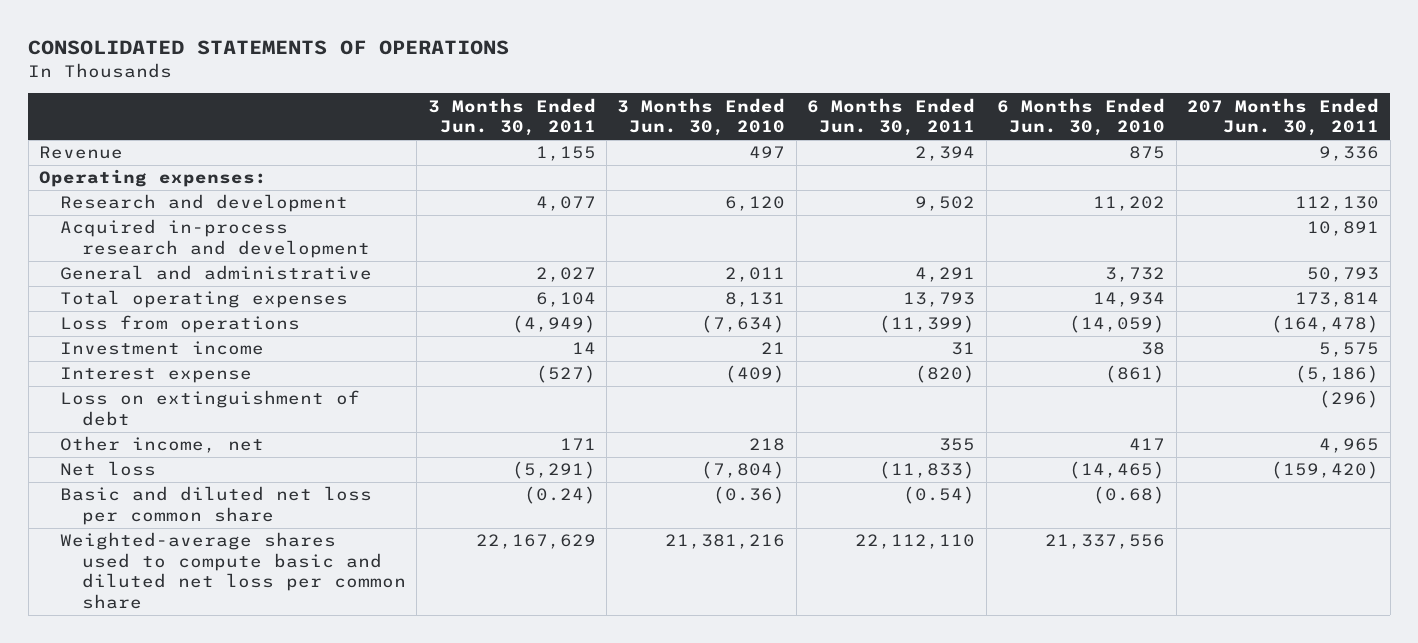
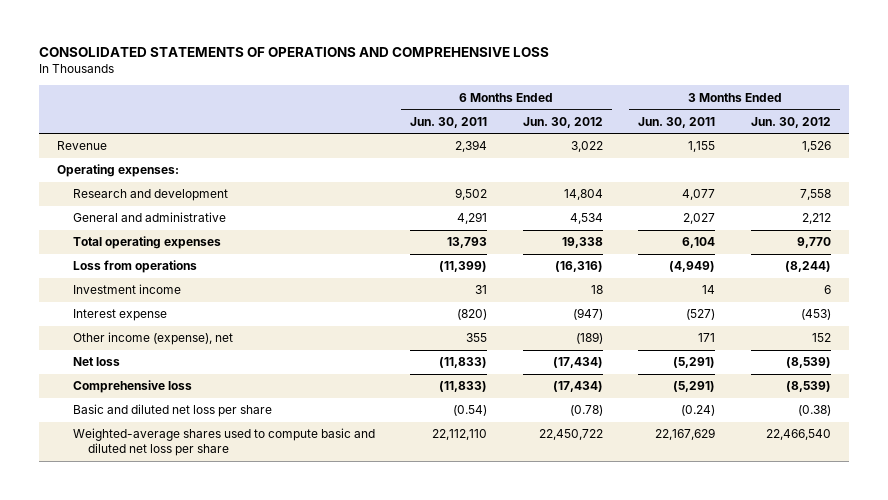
- CONSOLIDATED STATEMENTS OF OPERATIONS
+ CONSOLIDATED STATEMENTS OF OPERATIONS AND COMPREHENSIVE LOSS
- | 3 Months Ended Jun. 30, 2011 | 3 Months Ended Jun. 30, 2010 | 6 Months Ended Jun. 30, 2011 | 6 Months Ended Jun. 30, 2010 | 207 Months Ended Jun. 30, 2011
+ | 6 Months Ended Jun. 30, 2011 | 6 Months Ended Jun. 30, 2012 | 3 Months Ended Jun. 30, 2011 | 3 Months Ended Jun. 30, 2012
- Acquired in-process research and development | | | | | 10,891
- Loss on extinguishment of debt | | | | | (296)
- Other income, net | 171 | 218 | 355 | 417 | 4,965
+ Other income (expense), net | 355 | (189) | 171 | 152
- Basic and diluted net loss per common share | (0.24) | (0.36) | (0.54) | (0.68) |
- Weighted-average shares used to compute basic and diluted net loss per common share | 22,167,629 | 21,381,216 | 22,112,110 | 21,337,556 |
+ Comprehensive loss | (11,833) | (17,434) | (5,291) | (8,539)
+ Basic and diluted net loss per share | (0.54) | (0.78) | (0.24) | (0.38)
+ Weighted-average shares used to compute basic and diluted net loss per share | 22,112,110 | 22,450,722 | 22,167,629 | 22,466,540

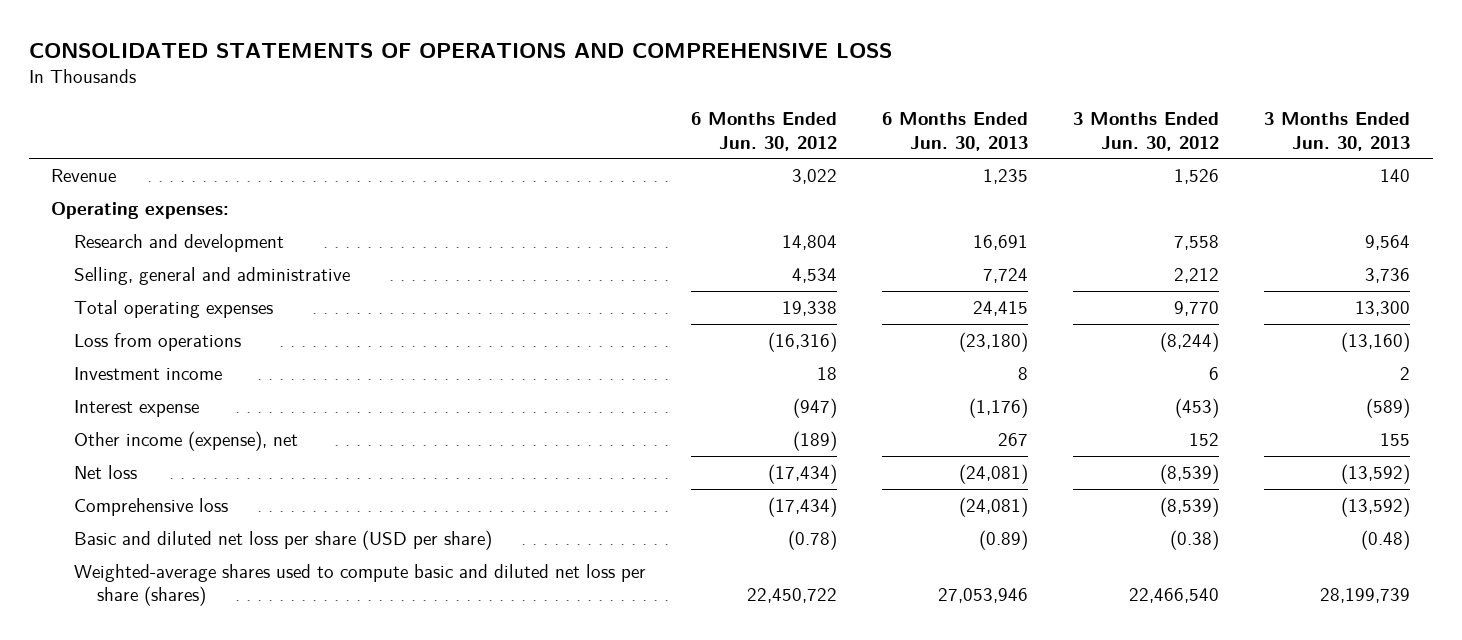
- | 6 Months Ended Jun. 30, 2011 | 6 Months Ended Jun. 30, 2012 | 3 Months Ended Jun. 30, 2011 | 3 Months Ended Jun. 30, 2012
+ | 6 Months Ended Jun. 30, 2012 | 6 Months Ended Jun. 30, 2013 | 3 Months Ended Jun. 30, 2012 | 3 Months Ended Jun. 30, 2013
- General and administrative | 4,291 | 4,534 | 2,027 | 2,212
+ Selling, general and administrative | 4,534 | 7,724 | 2,212 | 3,736
- Basic and diluted net loss per share | (0.54) | (0.78) | (0.24) | (0.38)
- Weighted-average shares used to compute basic and diluted net loss per share | 22,112,110 | 22,450,722 | 22,167,629 | 22,466,540
+ Basic and diluted net loss per share (USD per share) | (0.78) | (0.89) | (0.38) | (0.48)
+ Weighted-average shares used to compute basic and diluted net loss per share (shares) | 22,450,722 | 27,053,946 | 22,466,540 | 28,199,739

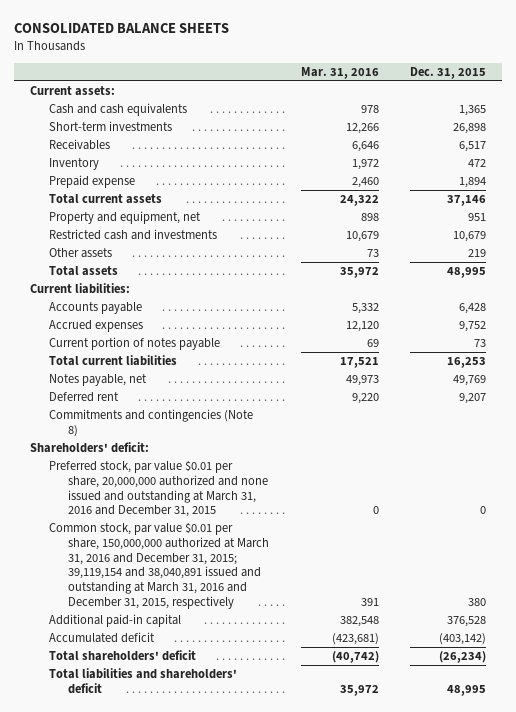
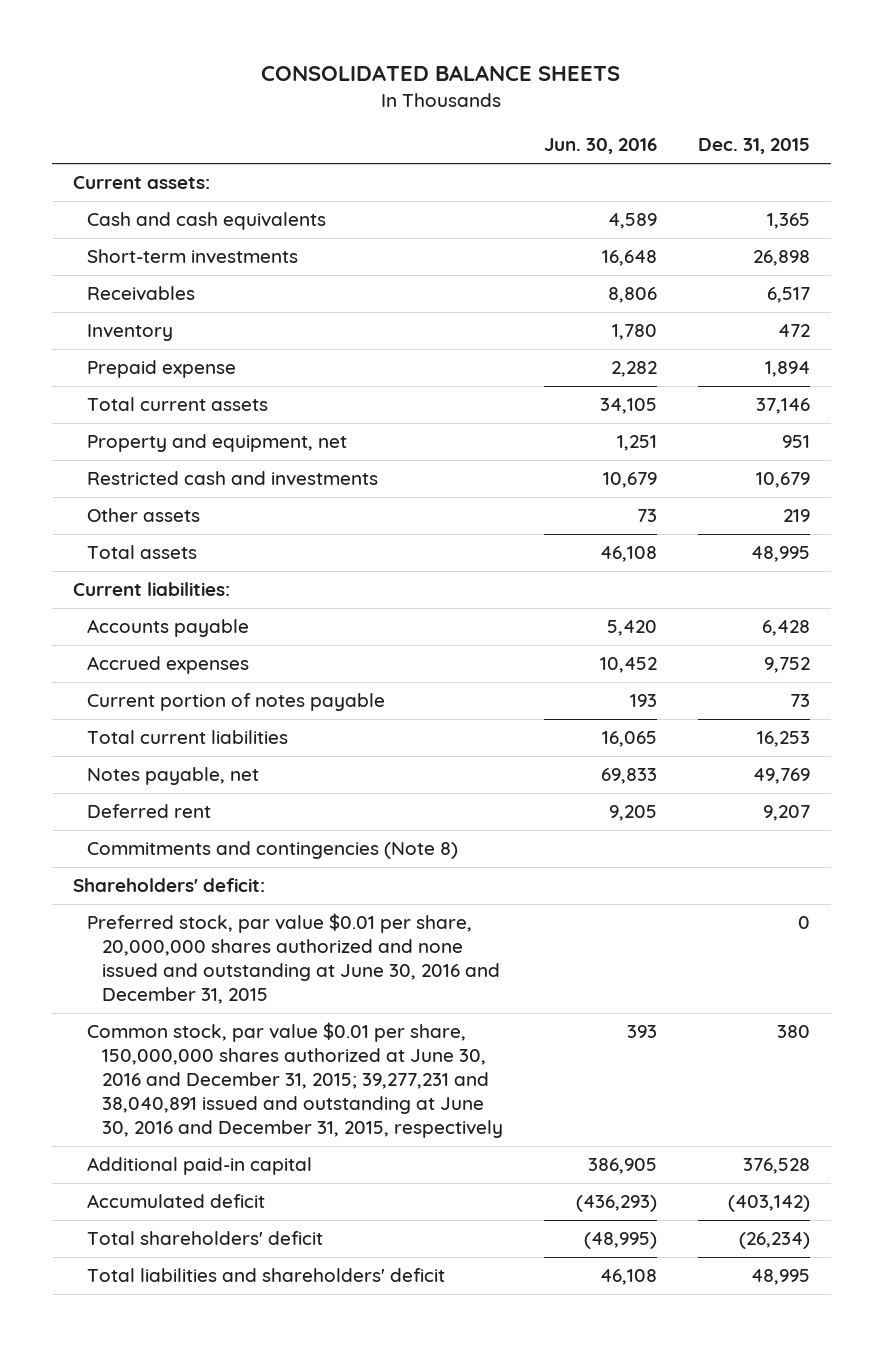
- | Mar. 31, 2016 | Dec. 31, 2015
+ | Jun. 30, 2016 | Dec. 31, 2015
- Preferred stock, par value $0.01 per share, 20,000,000 authorized and none issued and outstanding at March 31, 2016 and December 31, 2015 | 0 | 0
- Common stock, par value $0.01 per share, 150,000,000 authorized at March 31, 2016 and December 31, 2015; 39,119,154 and 38,040,891 issued and outstanding at March 31, 2016 and December 31, 2015, respectively | 391 | 380
+ Preferred stock, par value $0.01 per share, 20,000,000 shares authorized and none issued and outstanding at June 30, 2016 and December 31, 2015 | | 0
+ Common stock, par value $0.01 per share, 150,000,000 shares authorized at June 30, 2016 and December 31, 2015; 39,277,231 and 38,040,891 issued and outstanding at June 30, 2016 and December 31, 2015, respectively | 393 | 380

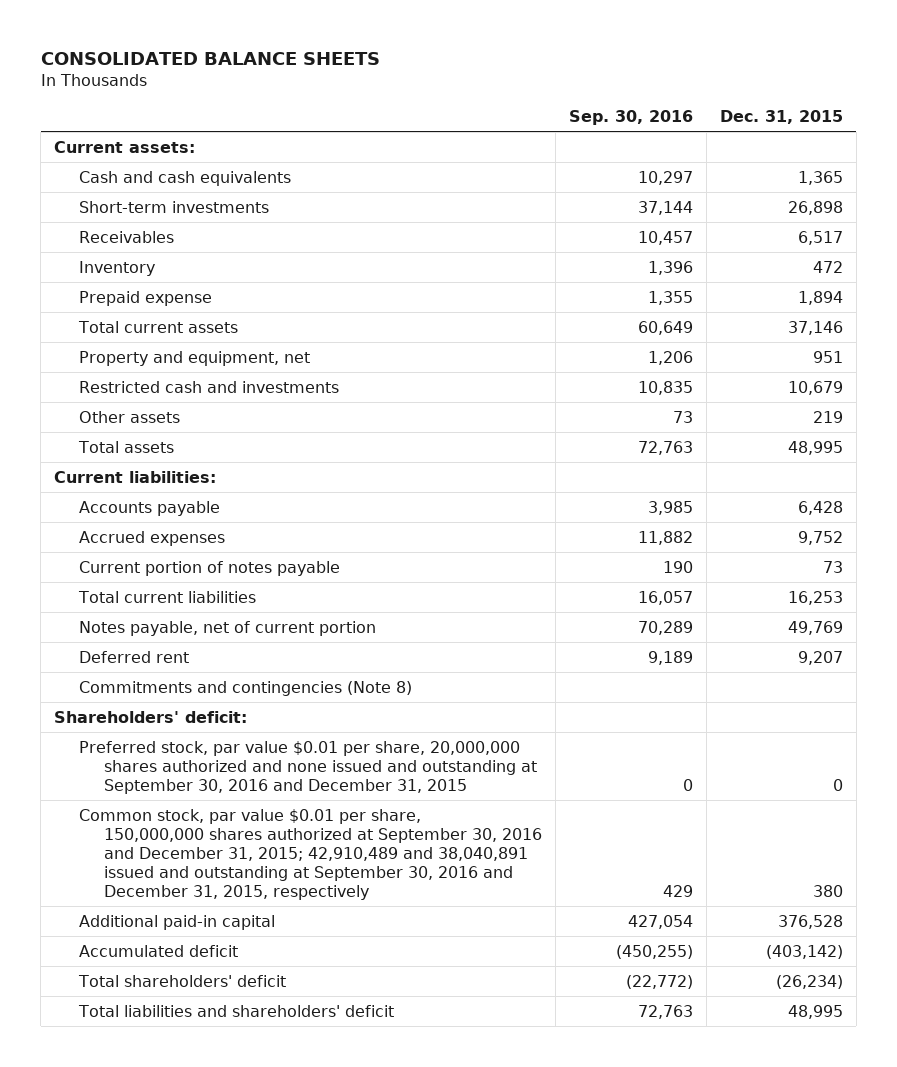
- | Jun. 30, 2016 | Dec. 31, 2015
+ | Sep. 30, 2016 | Dec. 31, 2015
- Notes payable, net | 69,833 | 49,769
+ Notes payable, net of current portion | 70,289 | 49,769
- Preferred stock, par value $0.01 per share, 20,000,000 shares authorized and none issued and outstanding at June 30, 2016 and December 31, 2015 | | 0
- Common stock, par value $0.01 per share, 150,000,000 shares authorized at June 30, 2016 and December 31, 2015; 39,277,231 and 38,040,891 issued and outstanding at June 30, 2016 and December 31, 2015, respectively | 393 | 380
+ Preferred stock, par value $0.01 per share, 20,000,000 shares authorized and none issued and outstanding at September 30, 2016 and December 31, 2015 | 0 | 0
+ Common stock, par value $0.01 per share, 150,000,000 shares authorized at September 30, 2016 and December 31, 2015; 42,910,489 and 38,040,891 issued and outstanding at September 30, 2016 and December 31, 2015, respectively | 429 | 380

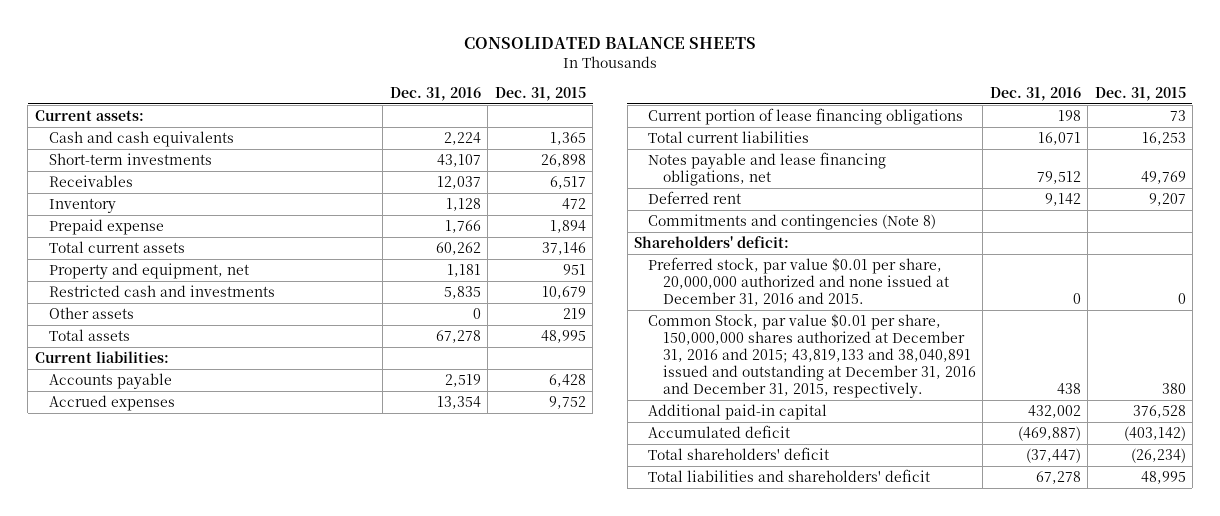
- | Sep. 30, 2016 | Dec. 31, 2015
+ | Dec. 31, 2016 | Dec. 31, 2015
- Current portion of notes payable | 190 | 73
+ Current portion of lease financing obligations | 198 | 73
- Notes payable, net of current portion | 70,289 | 49,769
+ Notes payable and lease financing obligations, net | 79,512 | 49,769
- Preferred stock, par value $0.01 per share, 20,000,000 shares authorized and none issued and outstanding at September 30, 2016 and December 31, 2015 | 0 | 0
- Common stock, par value $0.01 per share, 150,000,000 shares authorized at September 30, 2016 and December 31, 2015; 42,910,489 and 38,040,891 issued and outstanding at September 30, 2016 and December 31, 2015, respectively | 429 | 380
+ Preferred stock, par value $0.01 per share, 20,000,000 authorized and none issued at December 31, 2016 and 2015. | 0 | 0
+ Common Stock, par value $0.01 per share, 150,000,000 shares authorized at December 31, 2016 and 2015; 43,819,133 and 38,040,891 issued and outstanding at December 31, 2016 and December 31, 2015, respectively. | 438 | 380

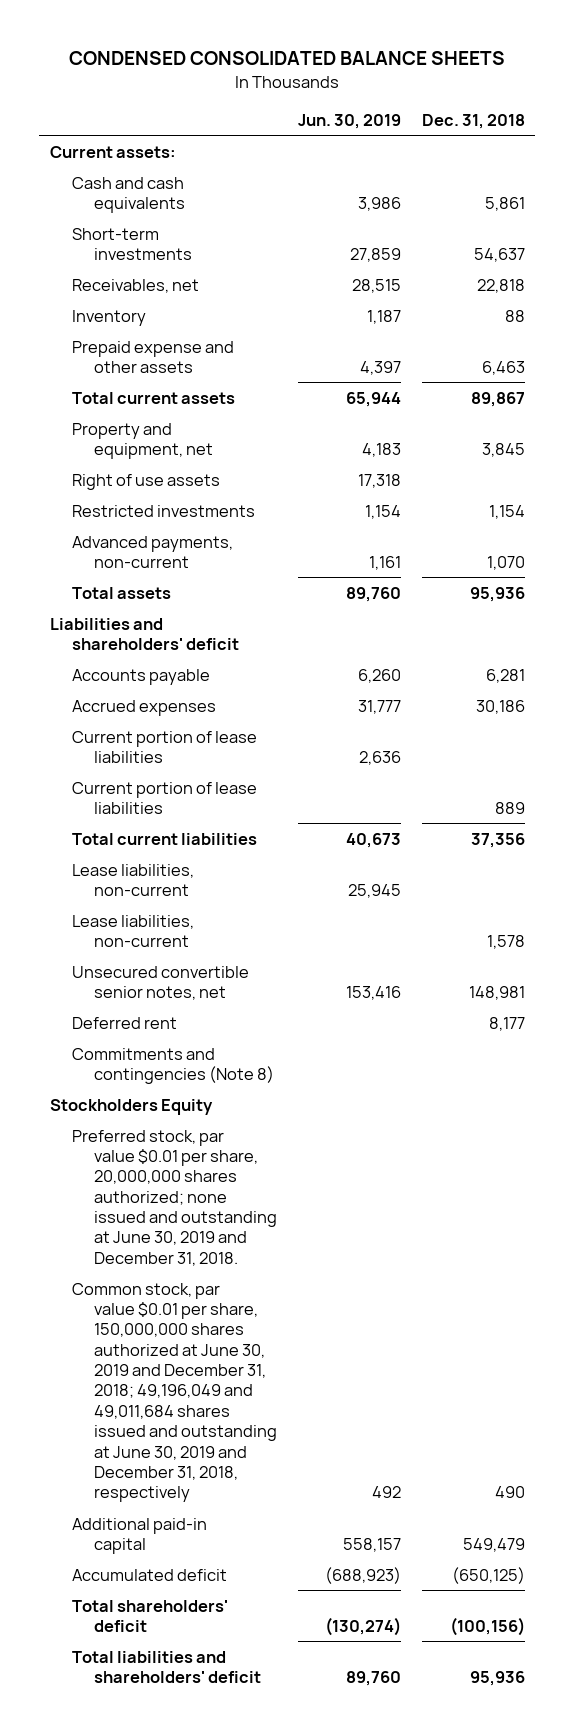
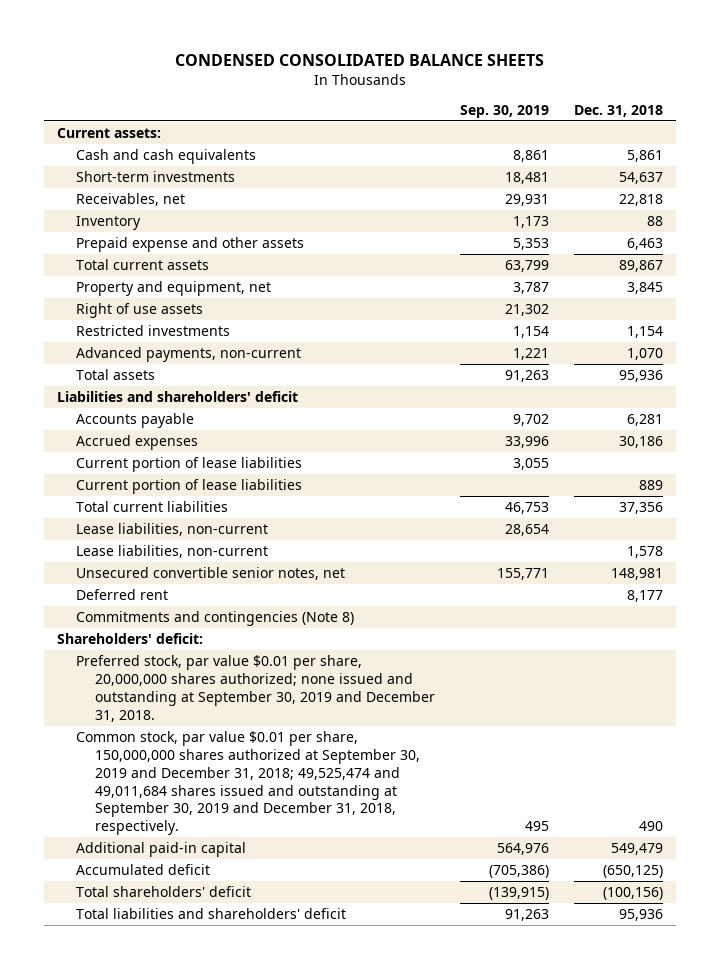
- | Jun. 30, 2019 | Dec. 31, 2018
+ | Sep. 30, 2019 | Dec. 31, 2018
- Stockholders Equity
- Preferred stock, par value $0.01 per share, 20,000,000 shares authorized; none issued and outstanding at June 30, 2019 and December 31, 2018.
- Common stock, par value $0.01 per share, 150,000,000 shares authorized at June 30, 2019 and December 31, 2018; 49,196,049 and 49,011,684 shares issued and outstanding at June 30, 2019 and December 31, 2018, respectively | 492 | 490
+ Shareholders' deficit:
+ Preferred stock, par value $0.01 per share, 20,000,000 shares authorized; none issued and outstanding at September 30, 2019 and December 31, 2018.
+ Common stock, par value $0.01 per share, 150,000,000 shares authorized at September 30, 2019 and December 31, 2018; 49,525,474 and 49,011,684 shares issued and outstanding at September 30, 2019 and December 31, 2018, respectively. | 495 | 490

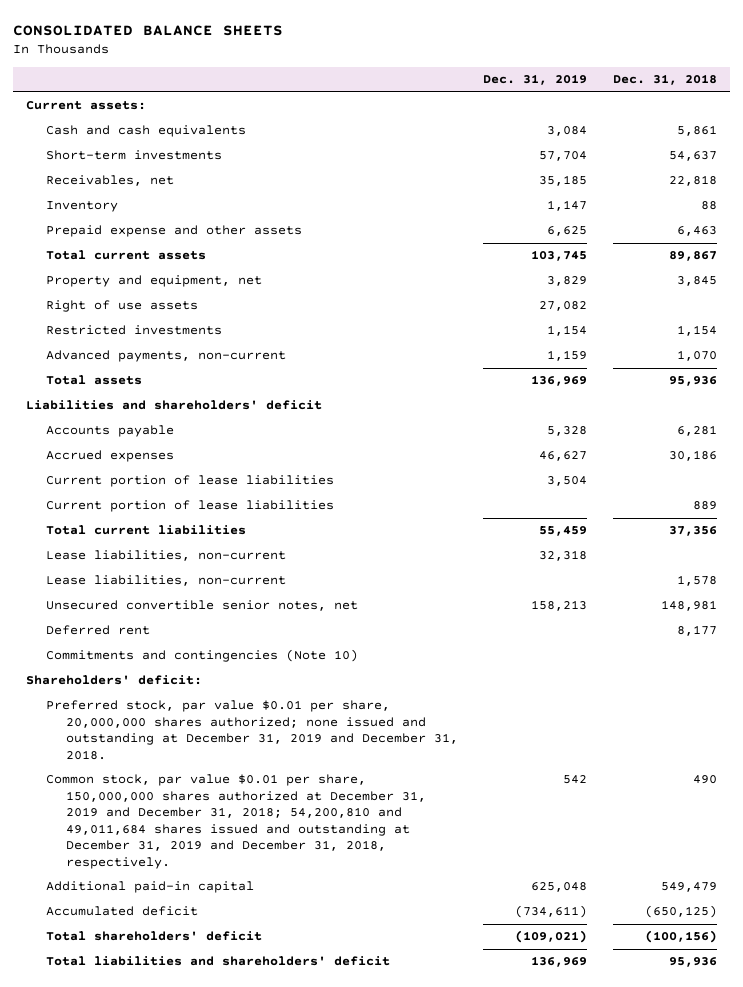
- CONDENSED CONSOLIDATED BALANCE SHEETS
+ CONSOLIDATED BALANCE SHEETS
- | Sep. 30, 2019 | Dec. 31, 2018
+ | Dec. 31, 2019 | Dec. 31, 2018
- Commitments and contingencies (Note 8)
+ Commitments and contingencies (Note 10)
- Preferred stock, par value $0.01 per share, 20,000,000 shares authorized; none issued and outstanding at September 30, 2019 and December 31, 2018.
- Common stock, par value $0.01 per share, 150,000,000 shares authorized at September 30, 2019 and December 31, 2018; 49,525,474 and 49,011,684 shares issued and outstanding at September 30, 2019 and December 31, 2018, respectively. | 495 | 490
+ Preferred stock, par value $0.01 per share, 20,000,000 shares authorized; none issued and outstanding at December 31, 2019 and December 31, 2018.
+ Common stock, par value $0.01 per share, 150,000,000 shares authorized at December 31, 2019 and December 31, 2018; 54,200,810 and 49,011,684 shares issued and outstanding at December 31, 2019 and December 31, 2018, respectively. | 542 | 490

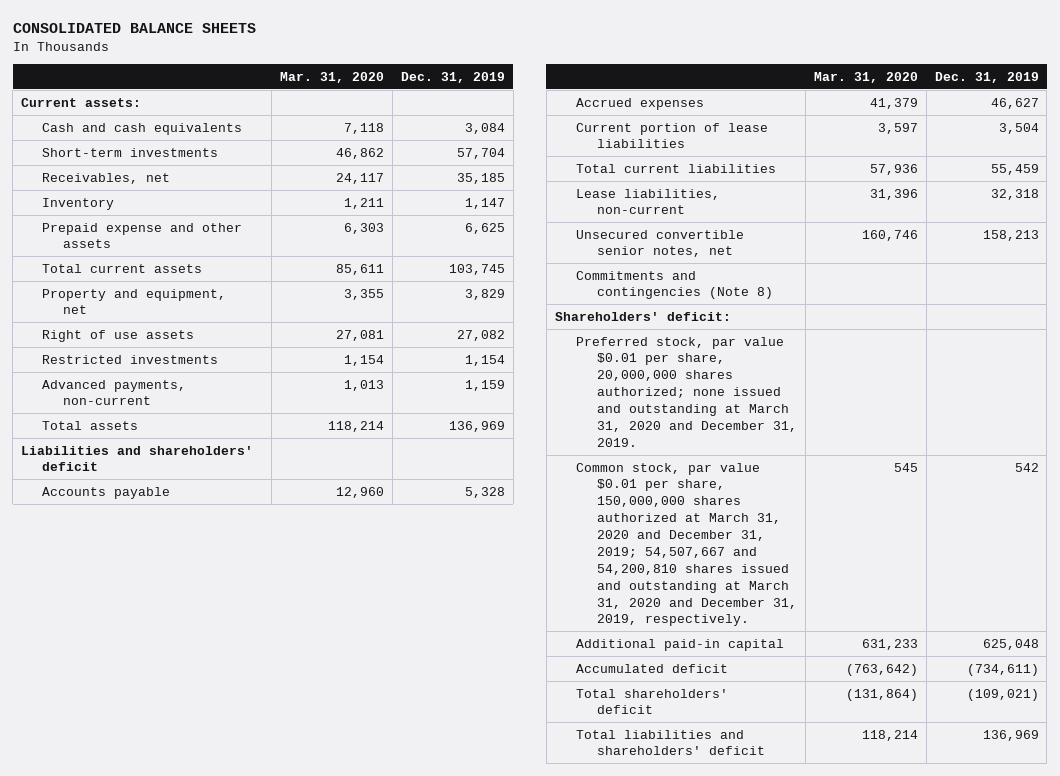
- | Dec. 31, 2019 | Dec. 31, 2018
+ | Mar. 31, 2020 | Dec. 31, 2019
- Current portion of lease liabilities | | 889
- Lease liabilities, non-current | | 1,578
- Deferred rent | | 8,177
- Commitments and contingencies (Note 10)
+ Commitments and contingencies (Note 8)
- Preferred stock, par value $0.01 per share, 20,000,000 shares authorized; none issued and outstanding at December 31, 2019 and December 31, 2018.
- Common stock, par value $0.01 per share, 150,000,000 shares authorized at December 31, 2019 and December 31, 2018; 54,200,810 and 49,011,684 shares issued and outstanding at December 31, 2019 and December 31, 2018, respectively. | 542 | 490
+ Preferred stock, par value $0.01 per share, 20,000,000 shares authorized; none issued and outstanding at March 31, 2020 and December 31, 2019.
+ Common stock, par value $0.01 per share, 150,000,000 shares authorized at March 31, 2020 and December 31, 2019; 54,507,667 and 54,200,810 shares issued and outstanding at March 31, 2020 and December 31, 2019, respectively. | 545 | 542

